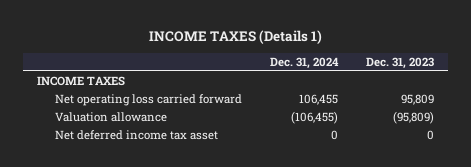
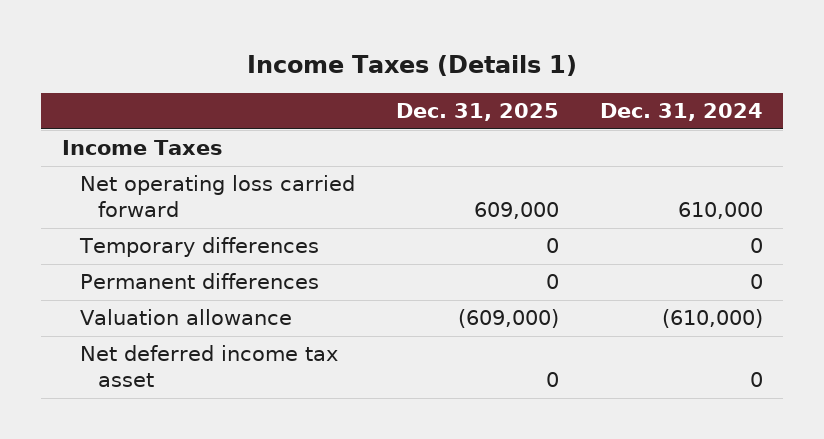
- INCOME TAXES (Details 1)
+ Income Taxes (Details 1)
- | Dec. 31, 2024 | Dec. 31, 2023
+ | Dec. 31, 2025 | Dec. 31, 2024
- INCOME TAXES
- Net operating loss carried forward | 106,455 | 95,809
- Valuation allowance | (106,455) | (95,809)
+ Income Taxes
+ Net operating loss carried forward | 609,000 | 610,000
+ Temporary differences | 0 | 0
+ Permanent differences | 0 | 0
+ Valuation allowance | (609,000) | (610,000)

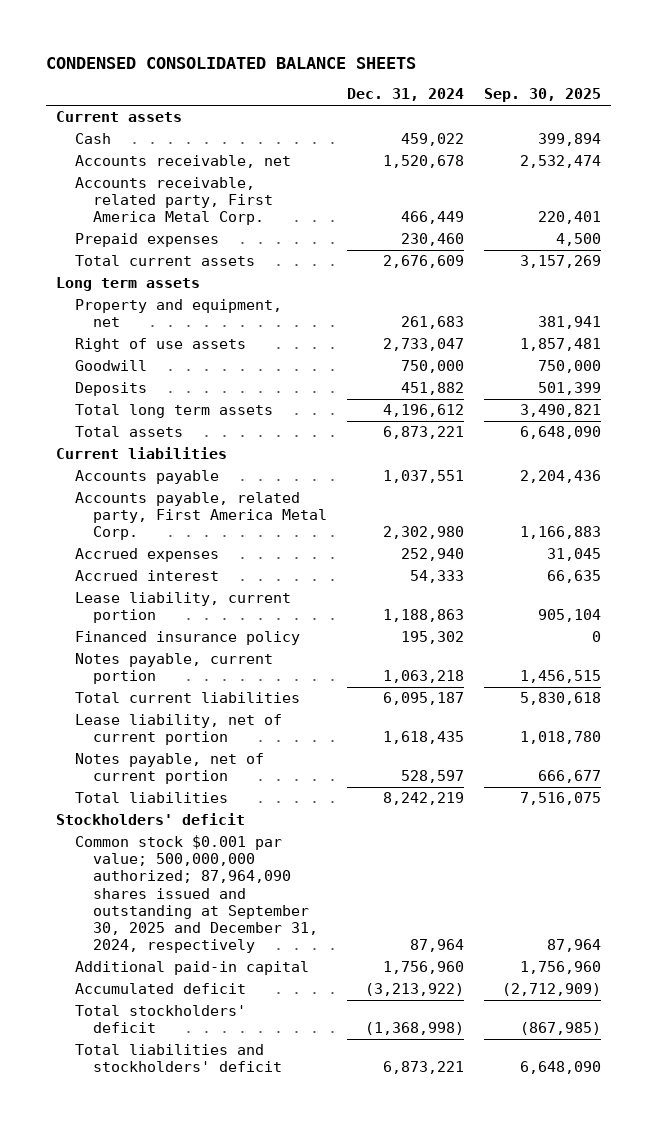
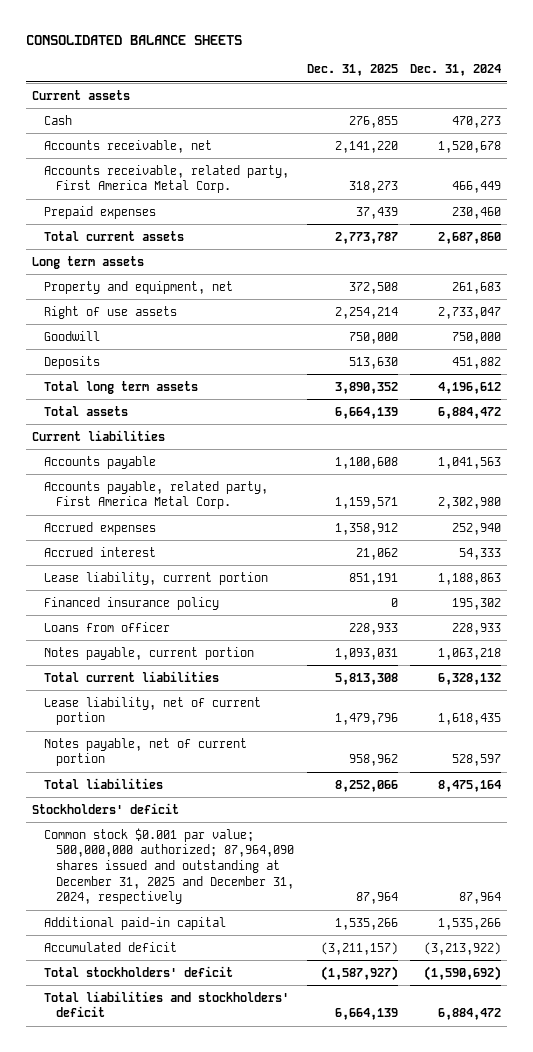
- CONDENSED CONSOLIDATED BALANCE SHEETS
+ CONSOLIDATED BALANCE SHEETS
- | Dec. 31, 2024 | Sep. 30, 2025
+ | Dec. 31, 2025 | Dec. 31, 2024
- Cash | 459,022 | 399,894
+ Cash | 276,855 | 470,273
- Total current assets | 2,676,609 | 3,157,269
+ Total current assets | 2,773,787 | 2,687,860
- Total assets | 6,873,221 | 6,648,090
+ Total assets | 6,664,139 | 6,884,472
- Accounts payable | 1,037,551 | 2,204,436
+ Accounts payable | 1,100,608 | 1,041,563
+ Loans from officer | 228,933 | 228,933
- Total current liabilities | 6,095,187 | 5,830,618
+ Total current liabilities | 5,813,308 | 6,328,132
- Total liabilities | 8,242,219 | 7,516,075
+ Total liabilities | 8,252,066 | 8,475,164
- Common stock $0.001 par value; 500,000,000 authorized; 87,964,090 shares issued and outstanding at September 30, 2025 and December 31, 2024, respectively | 87,964 | 87,964
- Additional paid-in capital | 1,756,960 | 1,756,960
+ Common stock $0.001 par value; 500,000,000 authorized; 87,964,090 shares issued and outstanding at December 31, 2025 and December 31, 2024, respectively | 87,964 | 87,964
+ Additional paid-in capital | 1,535,266 | 1,535,266
- Total stockholders' deficit | (1,368,998) | (867,985)
- Total liabilities and stockholders' deficit | 6,873,221 | 6,648,090
+ Total stockholders' deficit | (1,587,927) | (1,590,692)
+ Total liabilities and stockholders' deficit | 6,664,139 | 6,884,472

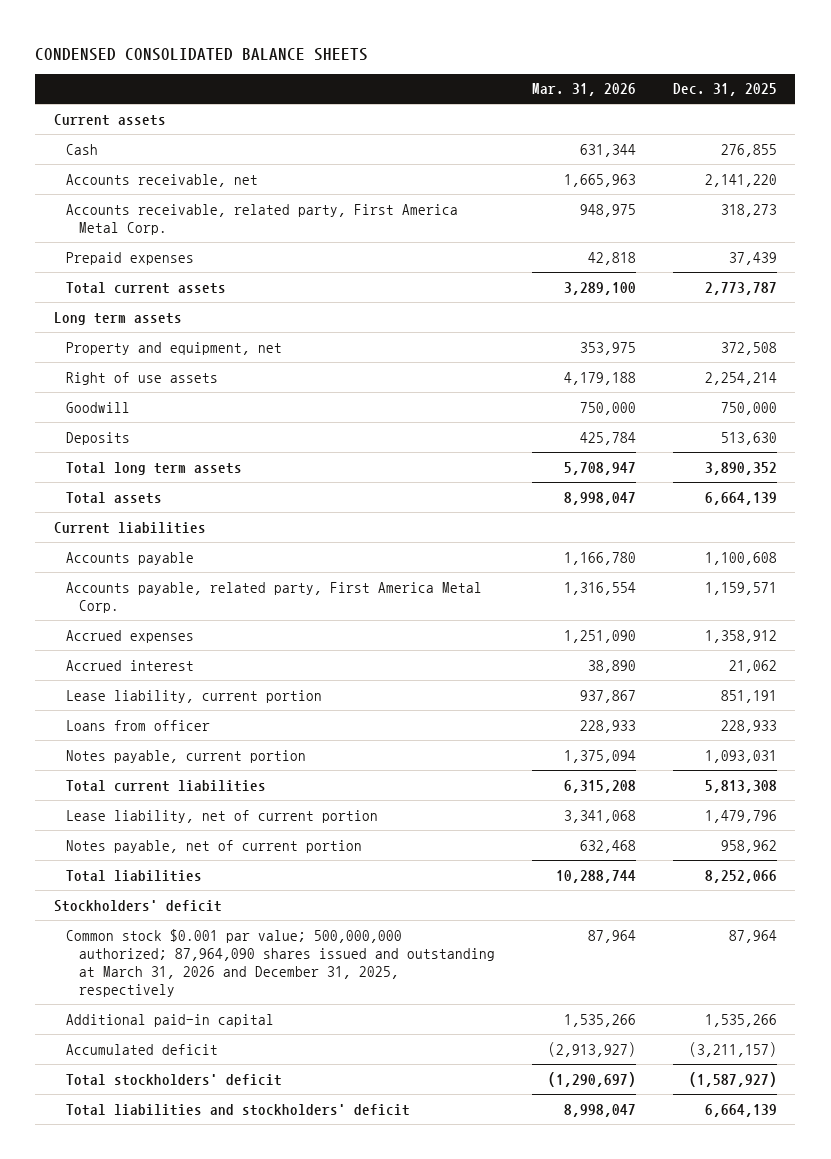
- CONSOLIDATED BALANCE SHEETS
+ CONDENSED CONSOLIDATED BALANCE SHEETS
- | Dec. 31, 2025 | Dec. 31, 2024
+ | Mar. 31, 2026 | Dec. 31, 2025
- Financed insurance policy | 0 | 195,302
- Common stock $0.001 par value; 500,000,000 authorized; 87,964,090 shares issued and outstanding at December 31, 2025 and December 31, 2024, respectively | 87,964 | 87,964
+ Common stock $0.001 par value; 500,000,000 authorized; 87,964,090 shares issued and outstanding at March 31, 2026 and December 31, 2025, respectively | 87,964 | 87,964

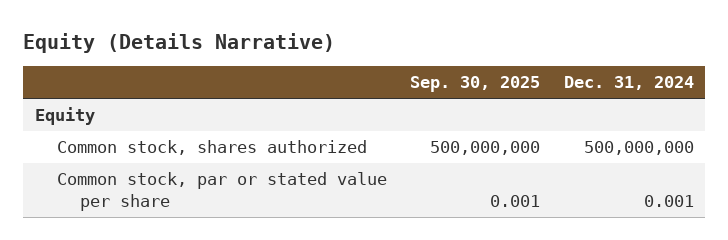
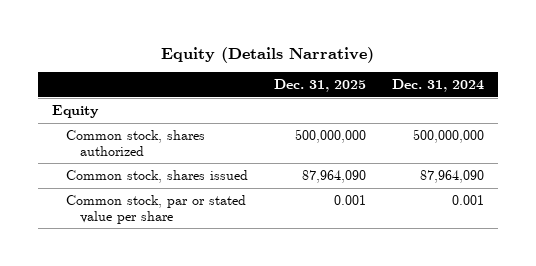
- | Sep. 30, 2025 | Dec. 31, 2024
+ | Dec. 31, 2025 | Dec. 31, 2024
+ Common stock, shares issued | 87,964,090 | 87,964,090

